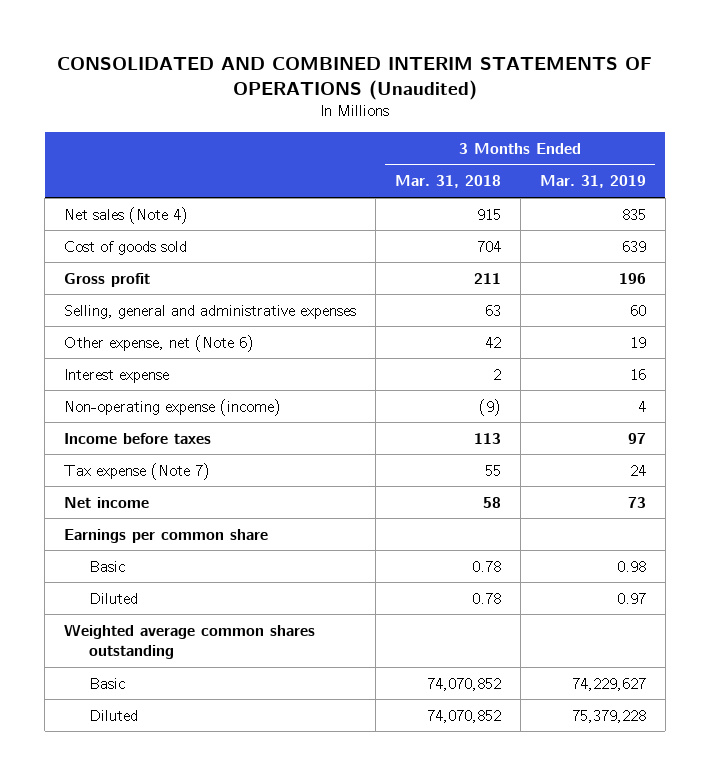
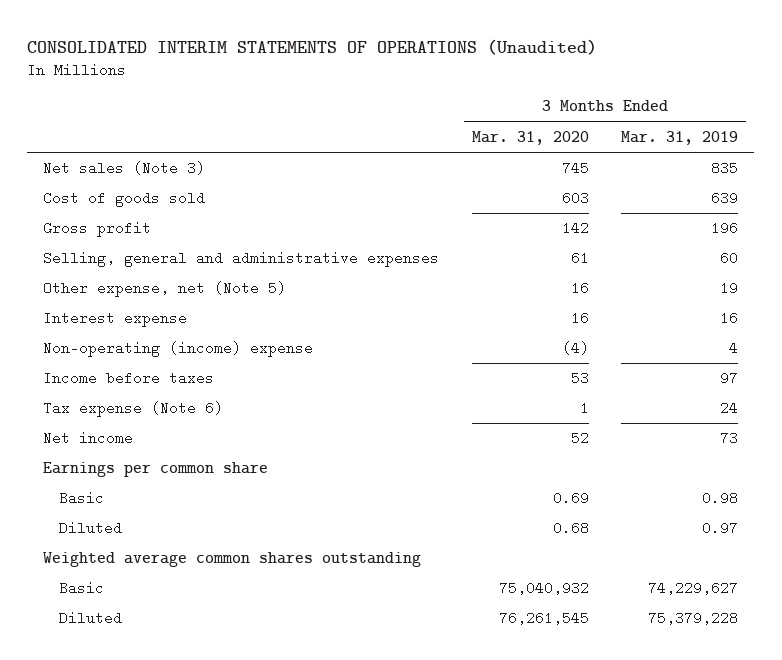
- CONSOLIDATED AND COMBINED INTERIM STATEMENTS OF OPERATIONS (Unaudited)
+ CONSOLIDATED INTERIM STATEMENTS OF OPERATIONS (Unaudited)
- | 3 Months Ended Mar. 31, 2018 | 3 Months Ended Mar. 31, 2019
+ | 3 Months Ended Mar. 31, 2020 | 3 Months Ended Mar. 31, 2019
- Net sales (Note 4) | 915 | 835
+ Net sales (Note 3) | 745 | 835
- Other expense, net (Note 6) | 42 | 19
+ Other expense, net (Note 5) | 16 | 19
- Non-operating expense (income) | (9) | 4
+ Non-operating (income) expense | (4) | 4
- Tax expense (Note 7) | 55 | 24
+ Tax expense (Note 6) | 1 | 24

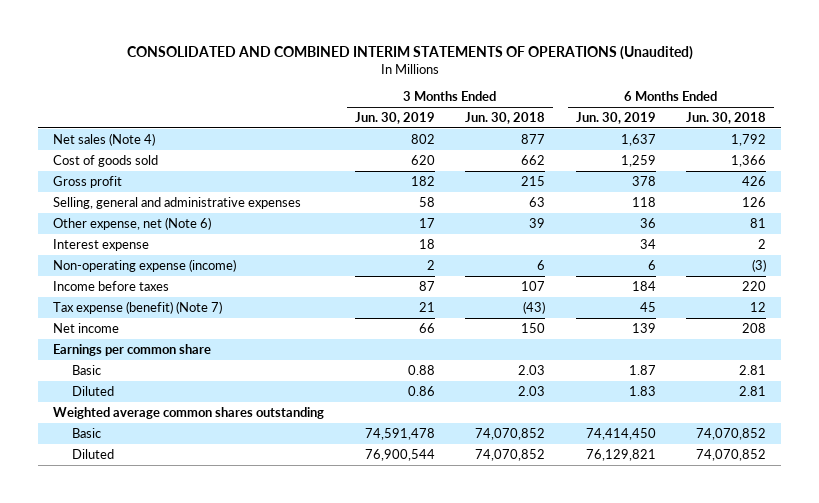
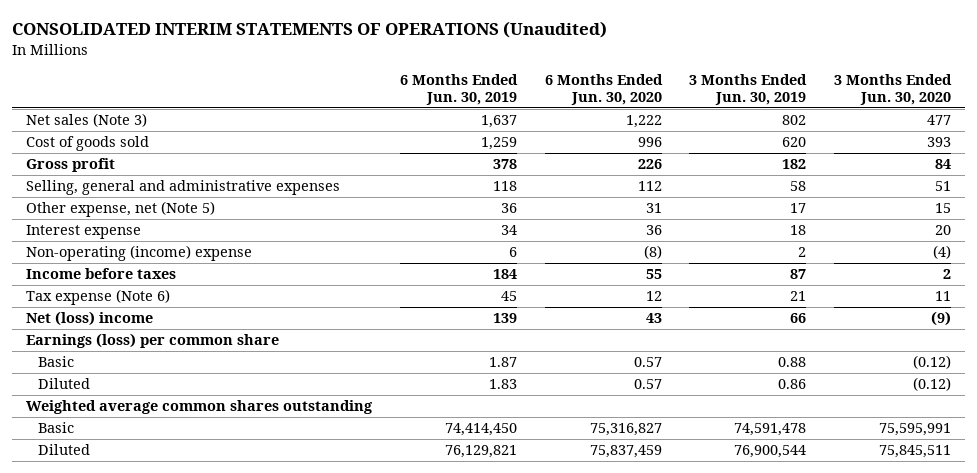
- CONSOLIDATED AND COMBINED INTERIM STATEMENTS OF OPERATIONS (Unaudited)
+ CONSOLIDATED INTERIM STATEMENTS OF OPERATIONS (Unaudited)
- | 3 Months Ended Jun. 30, 2019 | 3 Months Ended Jun. 30, 2018 | 6 Months Ended Jun. 30, 2019 | 6 Months Ended Jun. 30, 2018
+ | 6 Months Ended Jun. 30, 2019 | 6 Months Ended Jun. 30, 2020 | 3 Months Ended Jun. 30, 2019 | 3 Months Ended Jun. 30, 2020
- Net sales (Note 4) | 802 | 877 | 1,637 | 1,792
+ Net sales (Note 3) | 1,637 | 1,222 | 802 | 477
- Other expense, net (Note 6) | 17 | 39 | 36 | 81
+ Other expense, net (Note 5) | 36 | 31 | 17 | 15
- Non-operating expense (income) | 2 | 6 | 6 | (3)
+ Non-operating (income) expense | 6 | (8) | 2 | (4)
- Tax expense (benefit) (Note 7) | 21 | (43) | 45 | 12
- Net income | 66 | 150 | 139 | 208
- Earnings per common share
+ Tax expense (Note 6) | 45 | 12 | 21 | 11
+ Net (loss) income | 139 | 43 | 66 | (9)
+ Earnings (loss) per common share

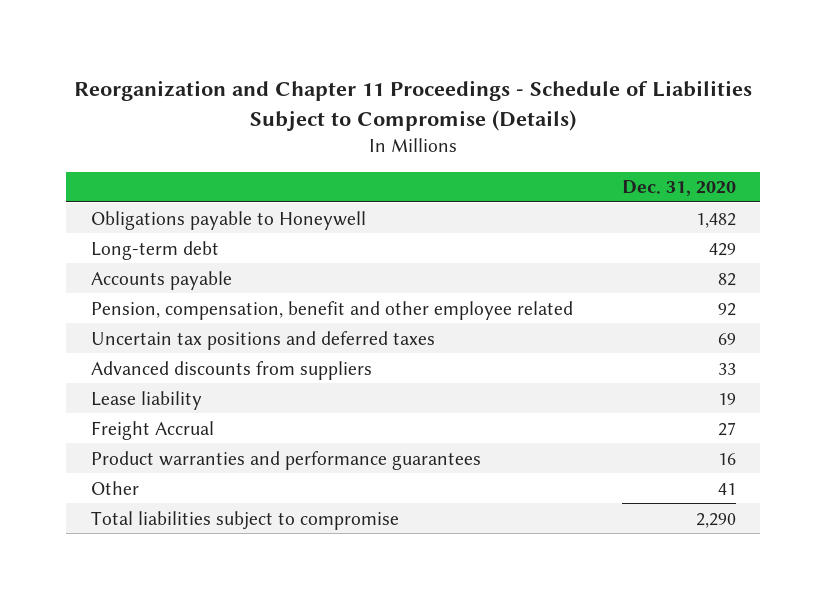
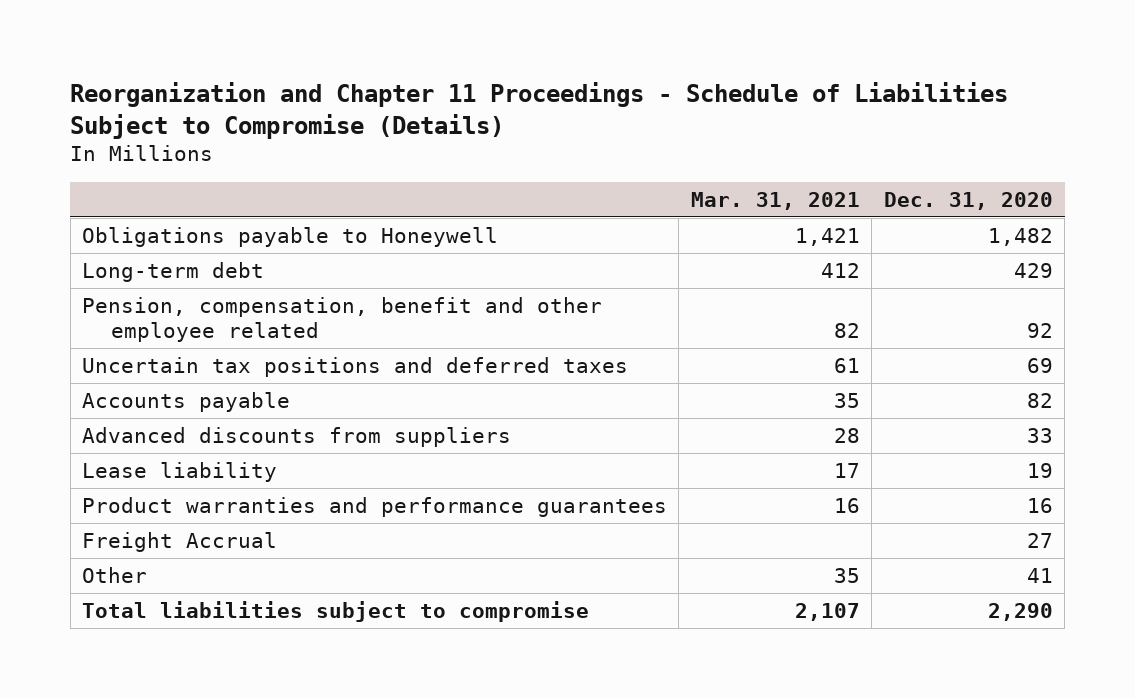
- | Dec. 31, 2020
+ | Mar. 31, 2021 | Dec. 31, 2020
moved down: Accounts payable | 35 | 82
moved down: Freight Accrual | | 27

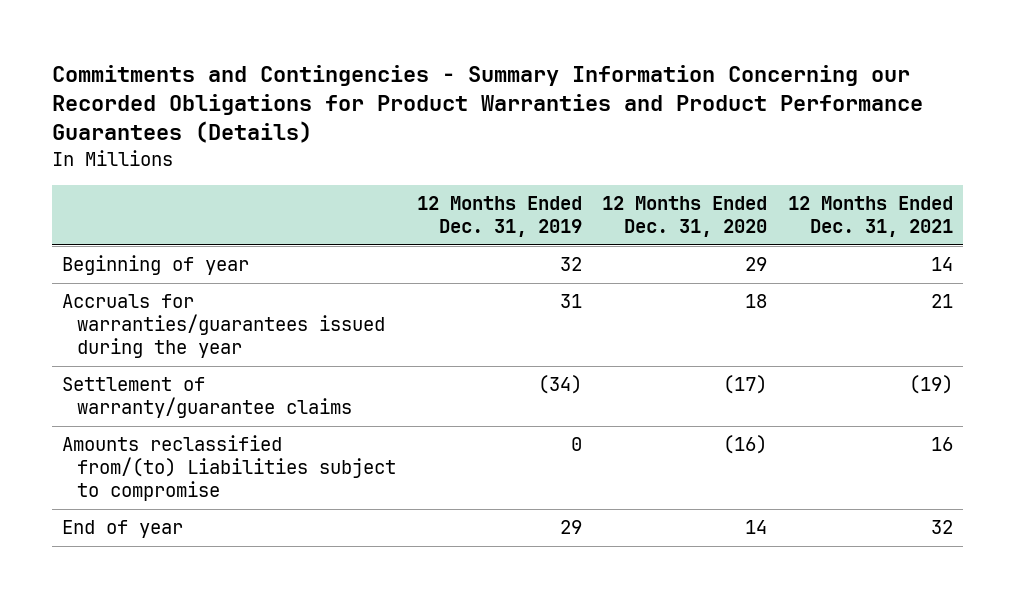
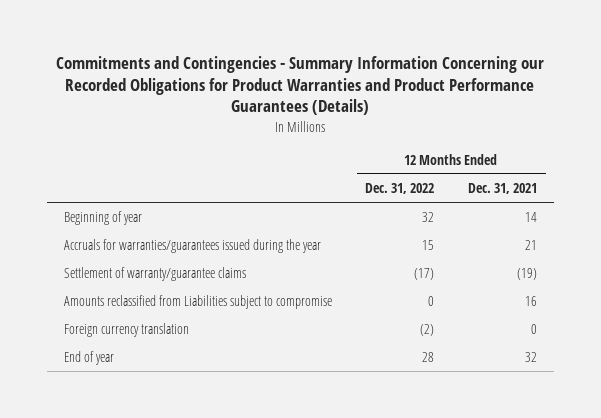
- | 12 Months Ended Dec. 31, 2019 | 12 Months Ended Dec. 31, 2020 | 12 Months Ended Dec. 31, 2021
+ | 12 Months Ended Dec. 31, 2022 | 12 Months Ended Dec. 31, 2021
- Amounts reclassified from/(to) Liabilities subject to compromise | 0 | (16) | 16
+ Amounts reclassified from Liabilities subject to compromise | 0 | 16
+ Foreign currency translation | (2) | 0

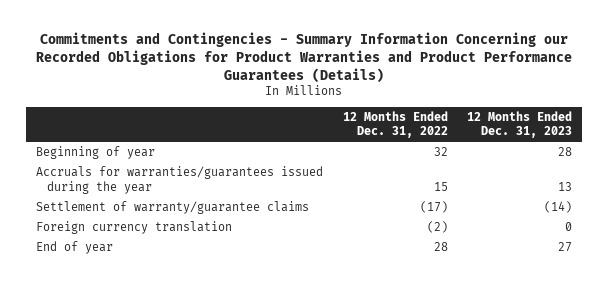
- | 12 Months Ended Dec. 31, 2022 | 12 Months Ended Dec. 31, 2021
+ | 12 Months Ended Dec. 31, 2022 | 12 Months Ended Dec. 31, 2023
- Amounts reclassified from Liabilities subject to compromise | 0 | 16

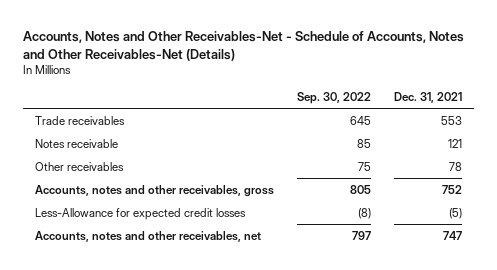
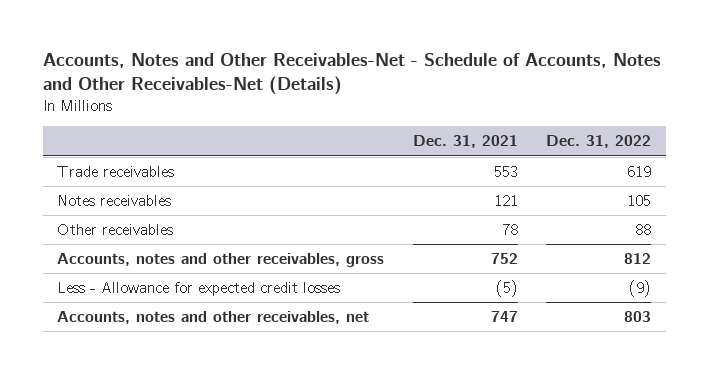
- | Sep. 30, 2022 | Dec. 31, 2021
+ | Dec. 31, 2021 | Dec. 31, 2022
- Notes receivable | 85 | 121
+ Notes receivables | 121 | 105
- Less-Allowance for expected credit losses | (8) | (5)
+ Less - Allowance for expected credit losses | (5) | (9)

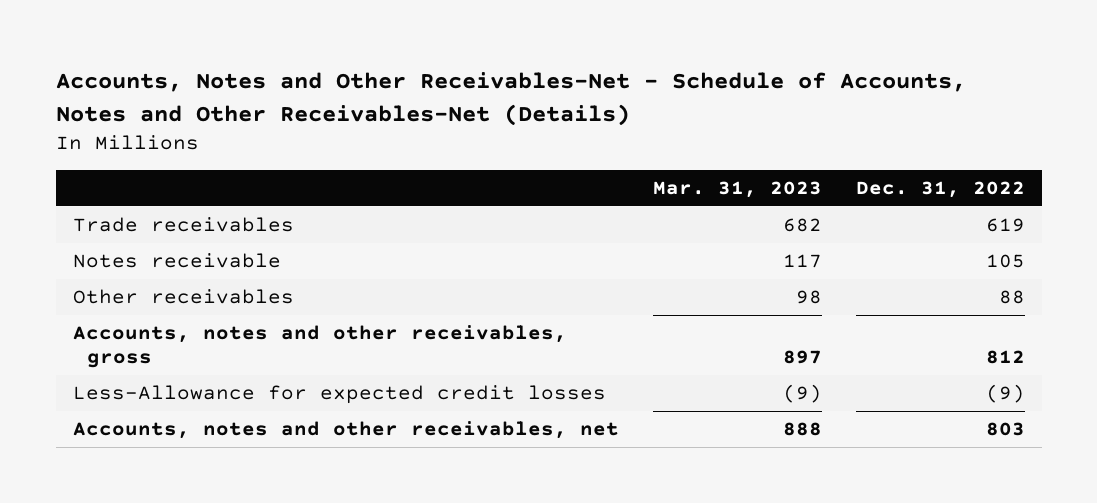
- | Dec. 31, 2021 | Dec. 31, 2022
+ | Mar. 31, 2023 | Dec. 31, 2022
- Notes receivables | 121 | 105
+ Notes receivable | 117 | 105
- Less - Allowance for expected credit losses | (5) | (9)
+ Less-Allowance for expected credit losses | (9) | (9)

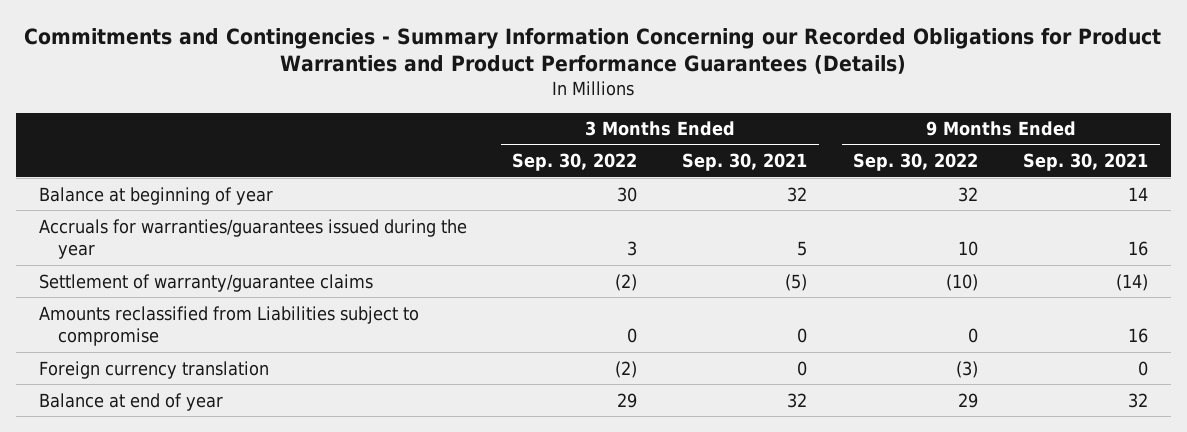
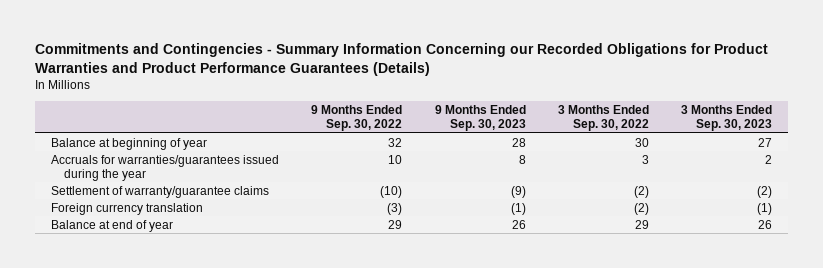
- | 3 Months Ended Sep. 30, 2022 | 3 Months Ended Sep. 30, 2021 | 9 Months Ended Sep. 30, 2022 | 9 Months Ended Sep. 30, 2021
+ | 9 Months Ended Sep. 30, 2022 | 9 Months Ended Sep. 30, 2023 | 3 Months Ended Sep. 30, 2022 | 3 Months Ended Sep. 30, 2023
- Amounts reclassified from Liabilities subject to compromise | 0 | 0 | 0 | 16

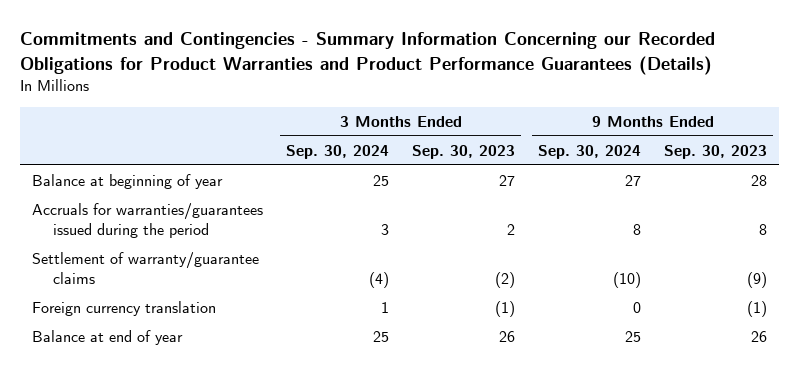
- | 9 Months Ended Sep. 30, 2022 | 9 Months Ended Sep. 30, 2023 | 3 Months Ended Sep. 30, 2022 | 3 Months Ended Sep. 30, 2023
+ | 3 Months Ended Sep. 30, 2024 | 3 Months Ended Sep. 30, 2023 | 9 Months Ended Sep. 30, 2024 | 9 Months Ended Sep. 30, 2023
- Accruals for warranties/guarantees issued during the year | 10 | 8 | 3 | 2
+ Accruals for warranties/guarantees issued during the period | 3 | 2 | 8 | 8

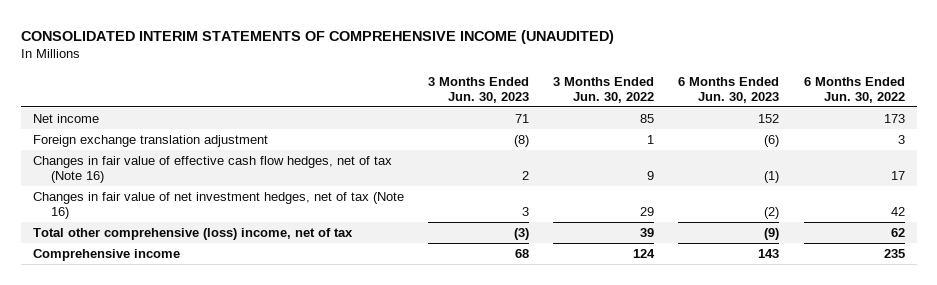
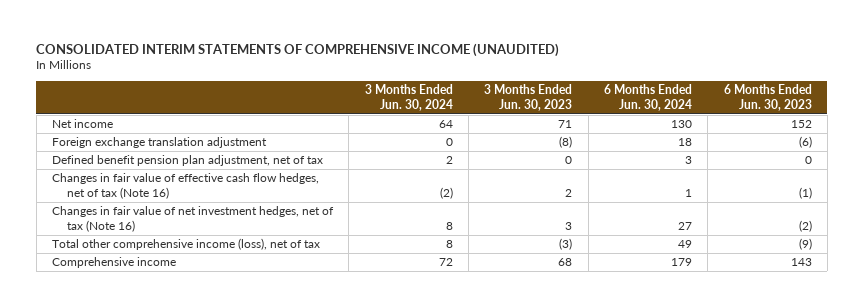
- | 3 Months Ended Jun. 30, 2023 | 3 Months Ended Jun. 30, 2022 | 6 Months Ended Jun. 30, 2023 | 6 Months Ended Jun. 30, 2022
+ | 3 Months Ended Jun. 30, 2024 | 3 Months Ended Jun. 30, 2023 | 6 Months Ended Jun. 30, 2024 | 6 Months Ended Jun. 30, 2023
+ Defined benefit pension plan adjustment, net of tax | 2 | 0 | 3 | 0
- Total other comprehensive (loss) income, net of tax | (3) | 39 | (9) | 62
+ Total other comprehensive income (loss), net of tax | 8 | (3) | 49 | (9)

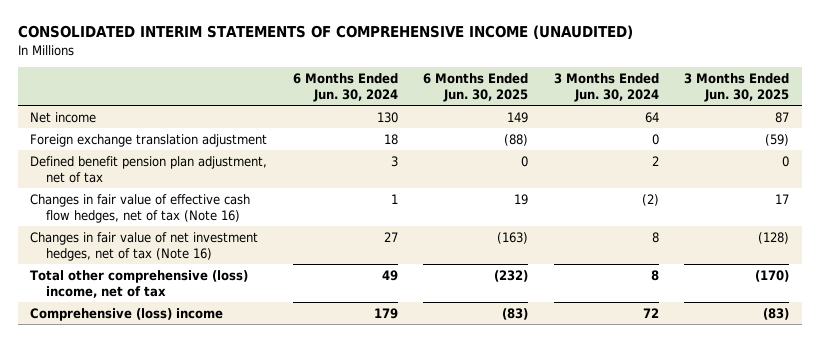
- | 3 Months Ended Jun. 30, 2024 | 3 Months Ended Jun. 30, 2023 | 6 Months Ended Jun. 30, 2024 | 6 Months Ended Jun. 30, 2023
+ | 6 Months Ended Jun. 30, 2024 | 6 Months Ended Jun. 30, 2025 | 3 Months Ended Jun. 30, 2024 | 3 Months Ended Jun. 30, 2025
- Total other comprehensive income (loss), net of tax | 8 | (3) | 49 | (9)
- Comprehensive income | 72 | 68 | 179 | 143
+ Total other comprehensive (loss) income, net of tax | 49 | (232) | 8 | (170)
+ Comprehensive (loss) income | 179 | (83) | 72 | (83)

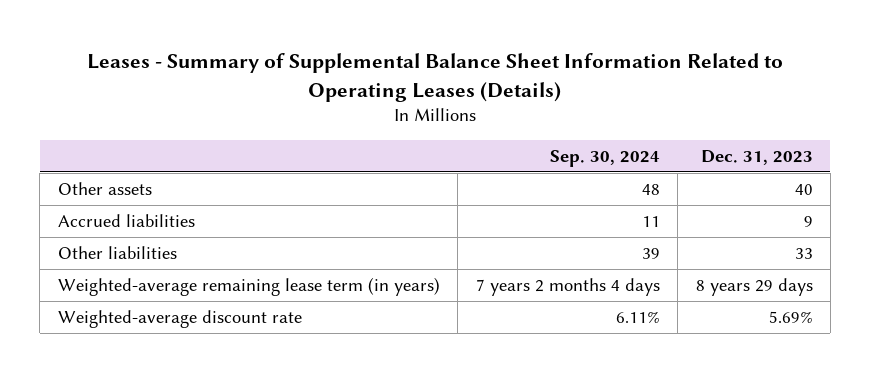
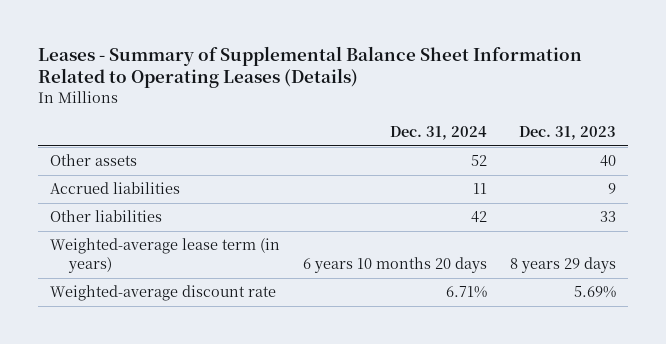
- | Sep. 30, 2024 | Dec. 31, 2023
+ | Dec. 31, 2024 | Dec. 31, 2023
- Weighted-average remaining lease term (in years) | 7 years 2 months 4 days | 8 years 29 days
+ Weighted-average lease term (in years) | 6 years 10 months 20 days | 8 years 29 days

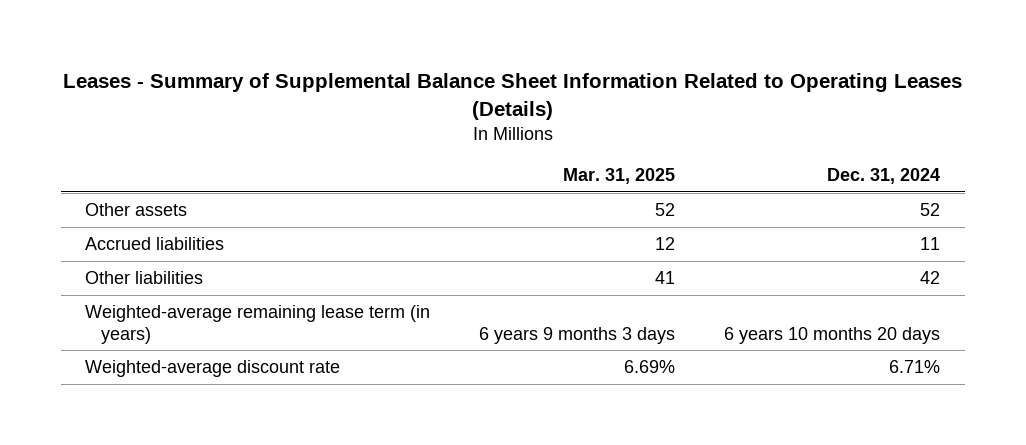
- | Dec. 31, 2024 | Dec. 31, 2023
+ | Mar. 31, 2025 | Dec. 31, 2024
- Weighted-average lease term (in years) | 6 years 10 months 20 days | 8 years 29 days
+ Weighted-average remaining lease term (in years) | 6 years 9 months 3 days | 6 years 10 months 20 days

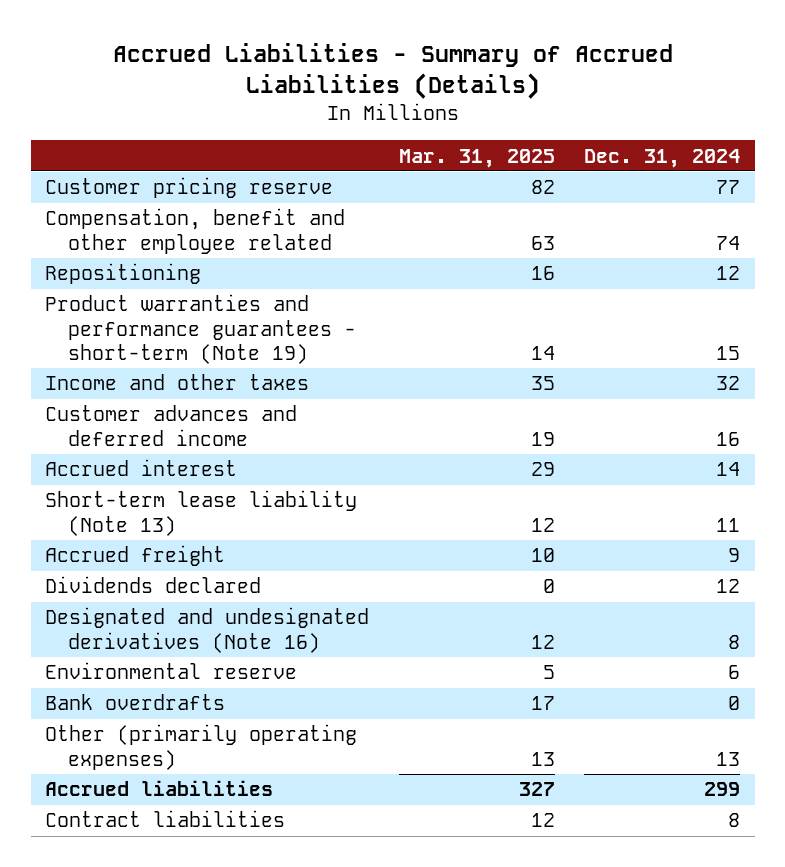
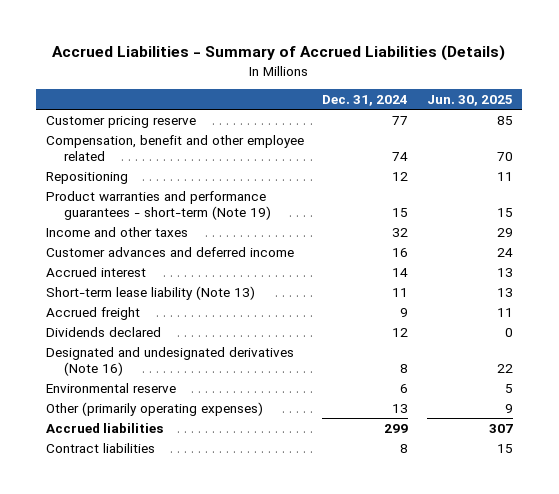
- | Mar. 31, 2025 | Dec. 31, 2024
+ | Dec. 31, 2024 | Jun. 30, 2025
- Bank overdrafts | 17 | 0

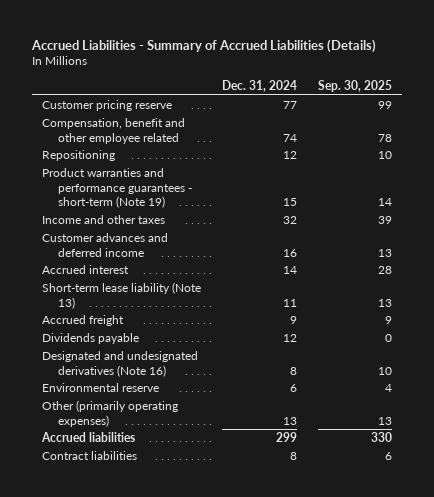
- | Dec. 31, 2024 | Jun. 30, 2025
+ | Dec. 31, 2024 | Sep. 30, 2025
- Dividends declared | 12 | 0
+ Dividends payable | 12 | 0

